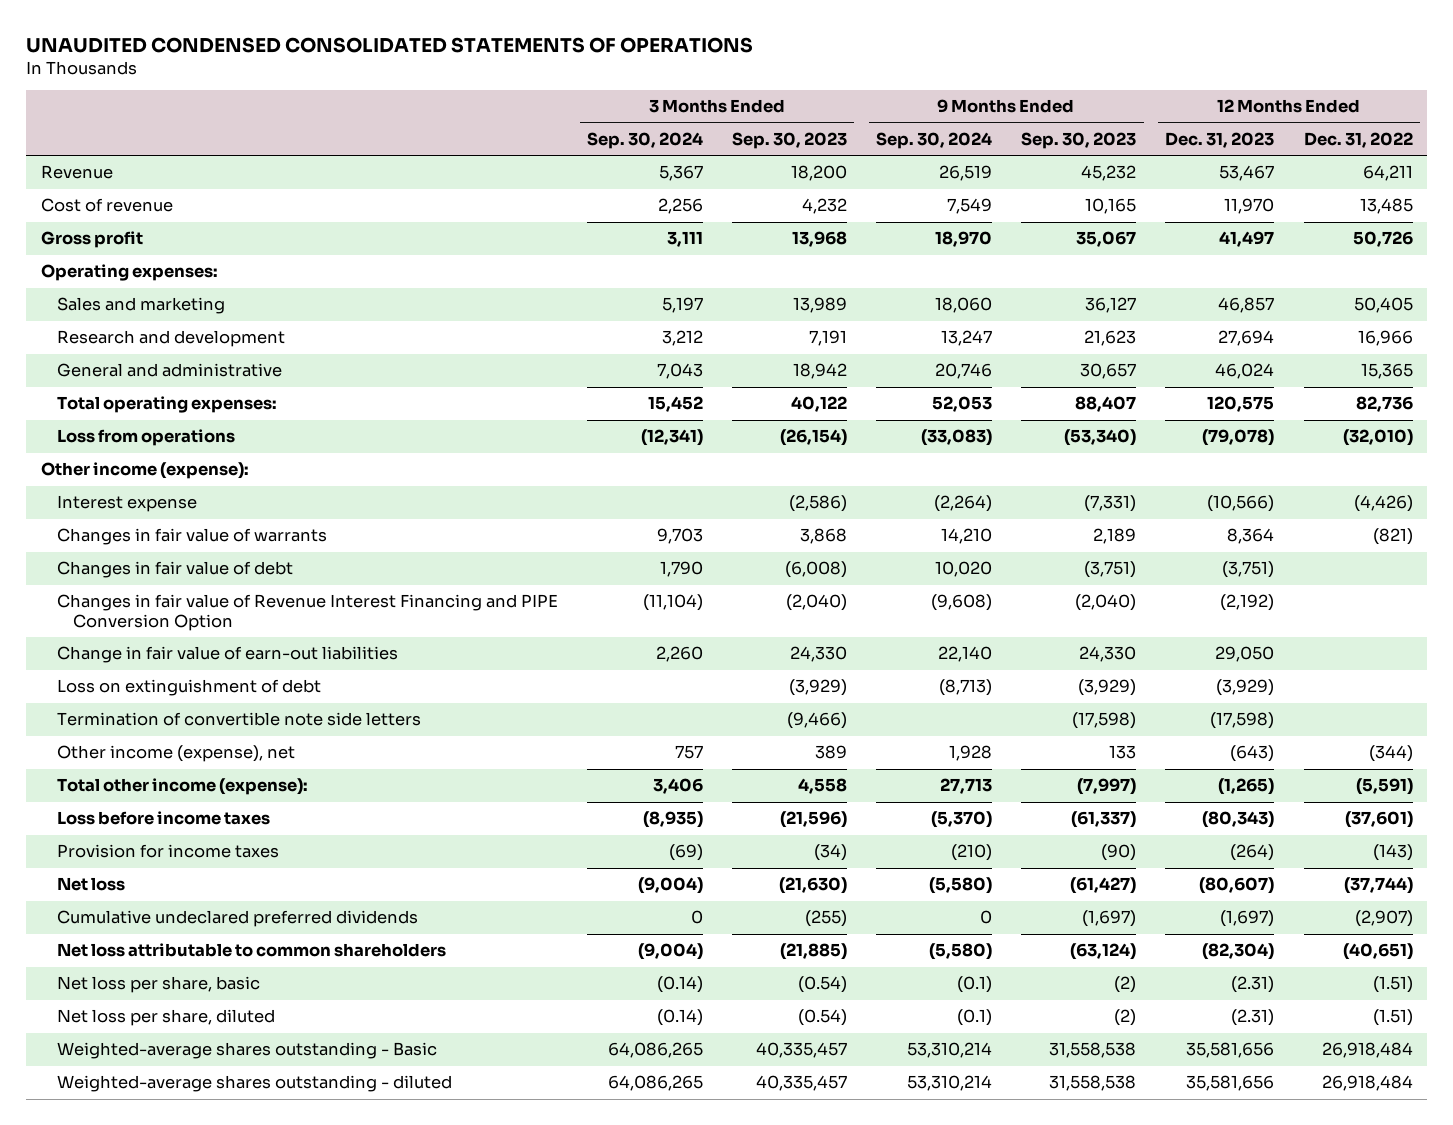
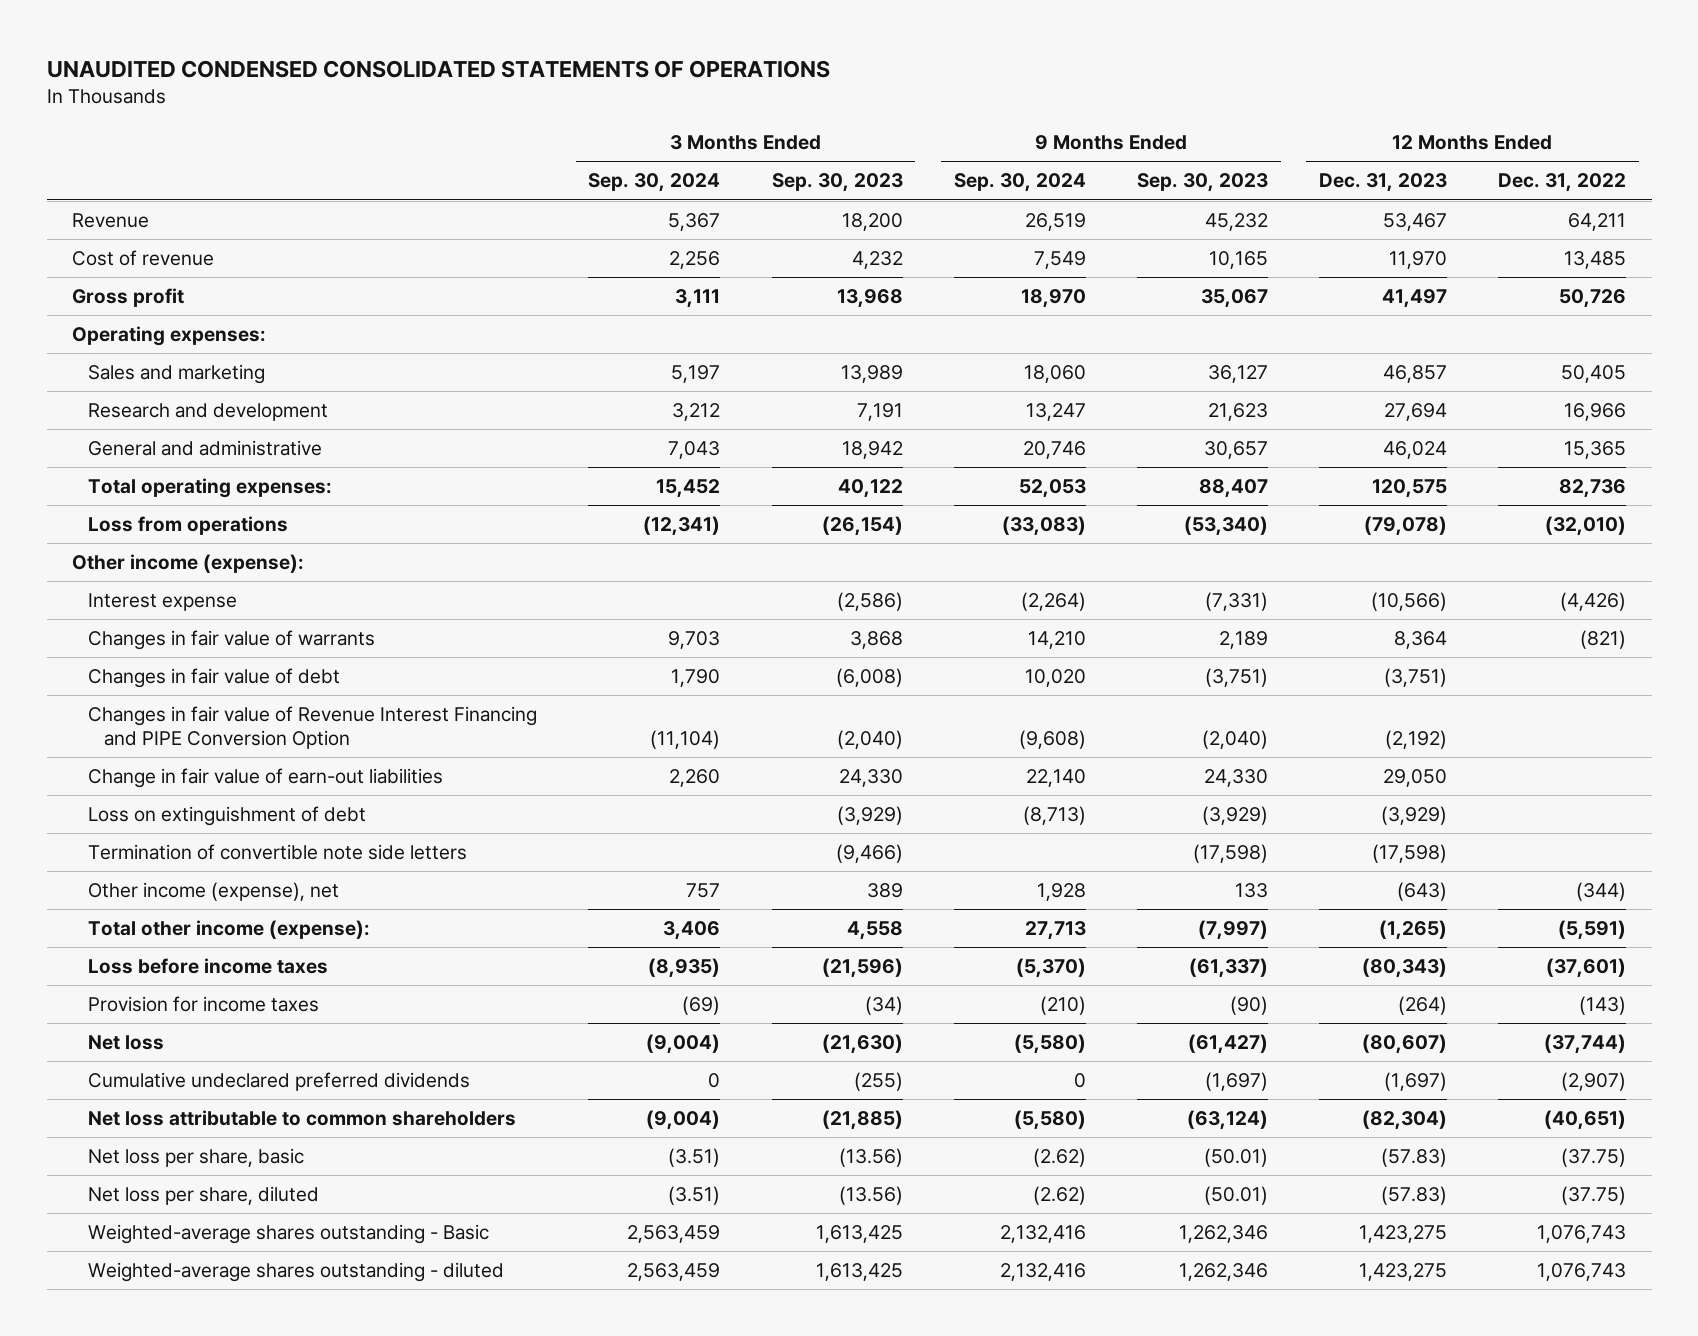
- Net loss per share, basic | (0.14) | (0.54) | (0.1) | (2) | (2.31) | (1.51)
- Net loss per share, diluted | (0.14) | (0.54) | (0.1) | (2) | (2.31) | (1.51)
- Weighted-average shares outstanding - Basic | 64,086,265 | 40,335,457 | 53,310,214 | 31,558,538 | 35,581,656 | 26,918,484
- Weighted-average shares outstanding - diluted | 64,086,265 | 40,335,457 | 53,310,214 | 31,558,538 | 35,581,656 | 26,918,484
+ Net loss per share, basic | (3.51) | (13.56) | (2.62) | (50.01) | (57.83) | (37.75)
+ Net loss per share, diluted | (3.51) | (13.56) | (2.62) | (50.01) | (57.83) | (37.75)
+ Weighted-average shares outstanding - Basic | 2,563,459 | 1,613,425 | 2,132,416 | 1,262,346 | 1,423,275 | 1,076,743
+ Weighted-average shares outstanding - diluted | 2,563,459 | 1,613,425 | 2,132,416 | 1,262,346 | 1,423,275 | 1,076,743

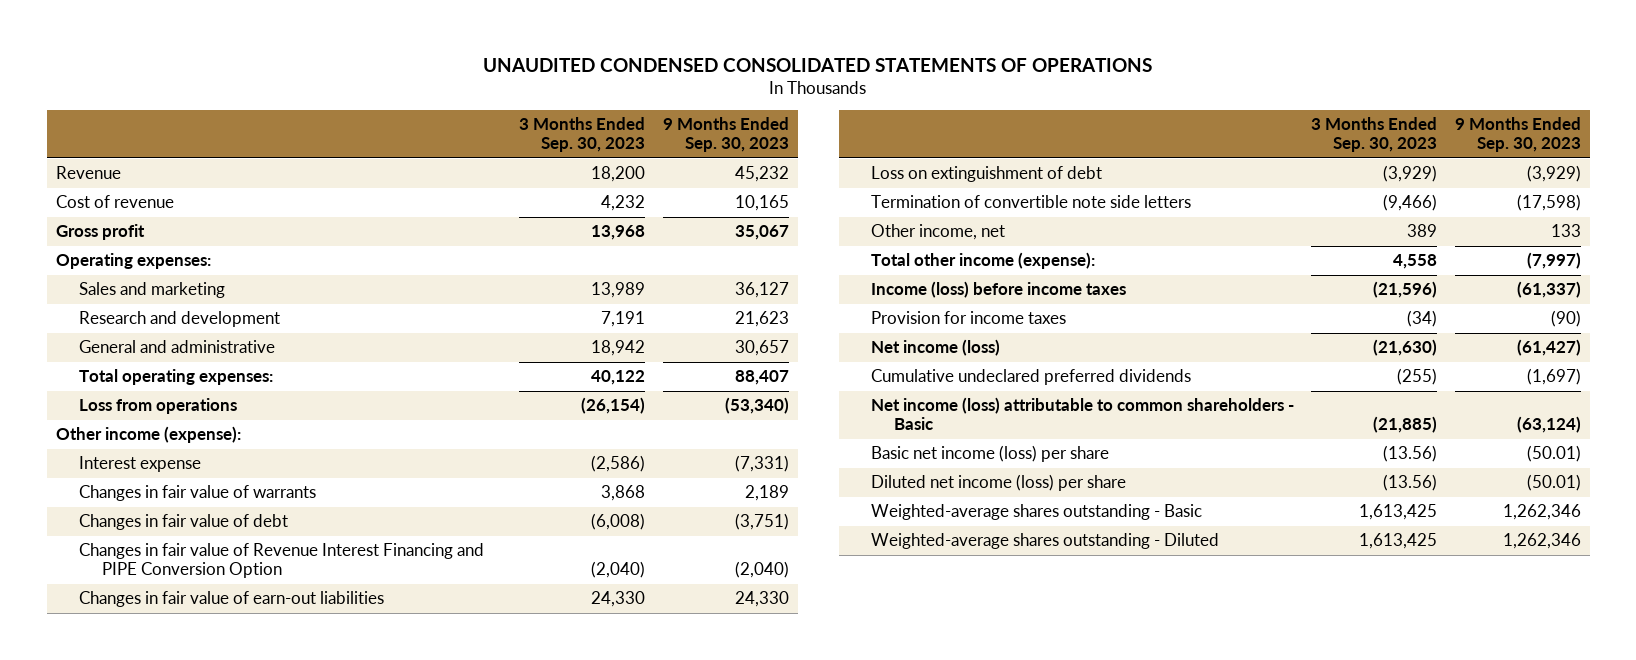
- | 3 Months Ended Sep. 30, 2024 | 3 Months Ended Sep. 30, 2023 | 9 Months Ended Sep. 30, 2024 | 9 Months Ended Sep. 30, 2023 | 12 Months Ended Dec. 31, 2023 | 12 Months Ended Dec. 31, 2022
+ | 3 Months Ended Sep. 30, 2023 | 9 Months Ended Sep. 30, 2023
- Change in fair value of earn-out liabilities | 2,260 | 24,330 | 22,140 | 24,330 | 29,050 |
+ Changes in fair value of earn-out liabilities | 24,330 | 24,330
- Other income (expense), net | 757 | 389 | 1,928 | 133 | (643) | (344)
+ Other income, net | 389 | 133
- Loss before income taxes | (8,935) | (21,596) | (5,370) | (61,337) | (80,343) | (37,601)
+ Income (loss) before income taxes | (21,596) | (61,337)
- Net loss | (9,004) | (21,630) | (5,580) | (61,427) | (80,607) | (37,744)
+ Net income (loss) | (21,630) | (61,427)
- Net loss attributable to common shareholders | (9,004) | (21,885) | (5,580) | (63,124) | (82,304) | (40,651)
- Net loss per share, basic | (3.51) | (13.56) | (2.62) | (50.01) | (57.83) | (37.75)
- Net loss per share, diluted | (3.51) | (13.56) | (2.62) | (50.01) | (57.83) | (37.75)
+ Net income (loss) attributable to common shareholders - Basic | (21,885) | (63,124)
+ Basic net income (loss) per share | (13.56) | (50.01)
+ Diluted net income (loss) per share | (13.56) | (50.01)
- Weighted-average shares outstanding - diluted | 2,563,459 | 1,613,425 | 2,132,416 | 1,262,346 | 1,423,275 | 1,076,743
+ Weighted-average shares outstanding - Diluted | 1,613,425 | 1,262,346

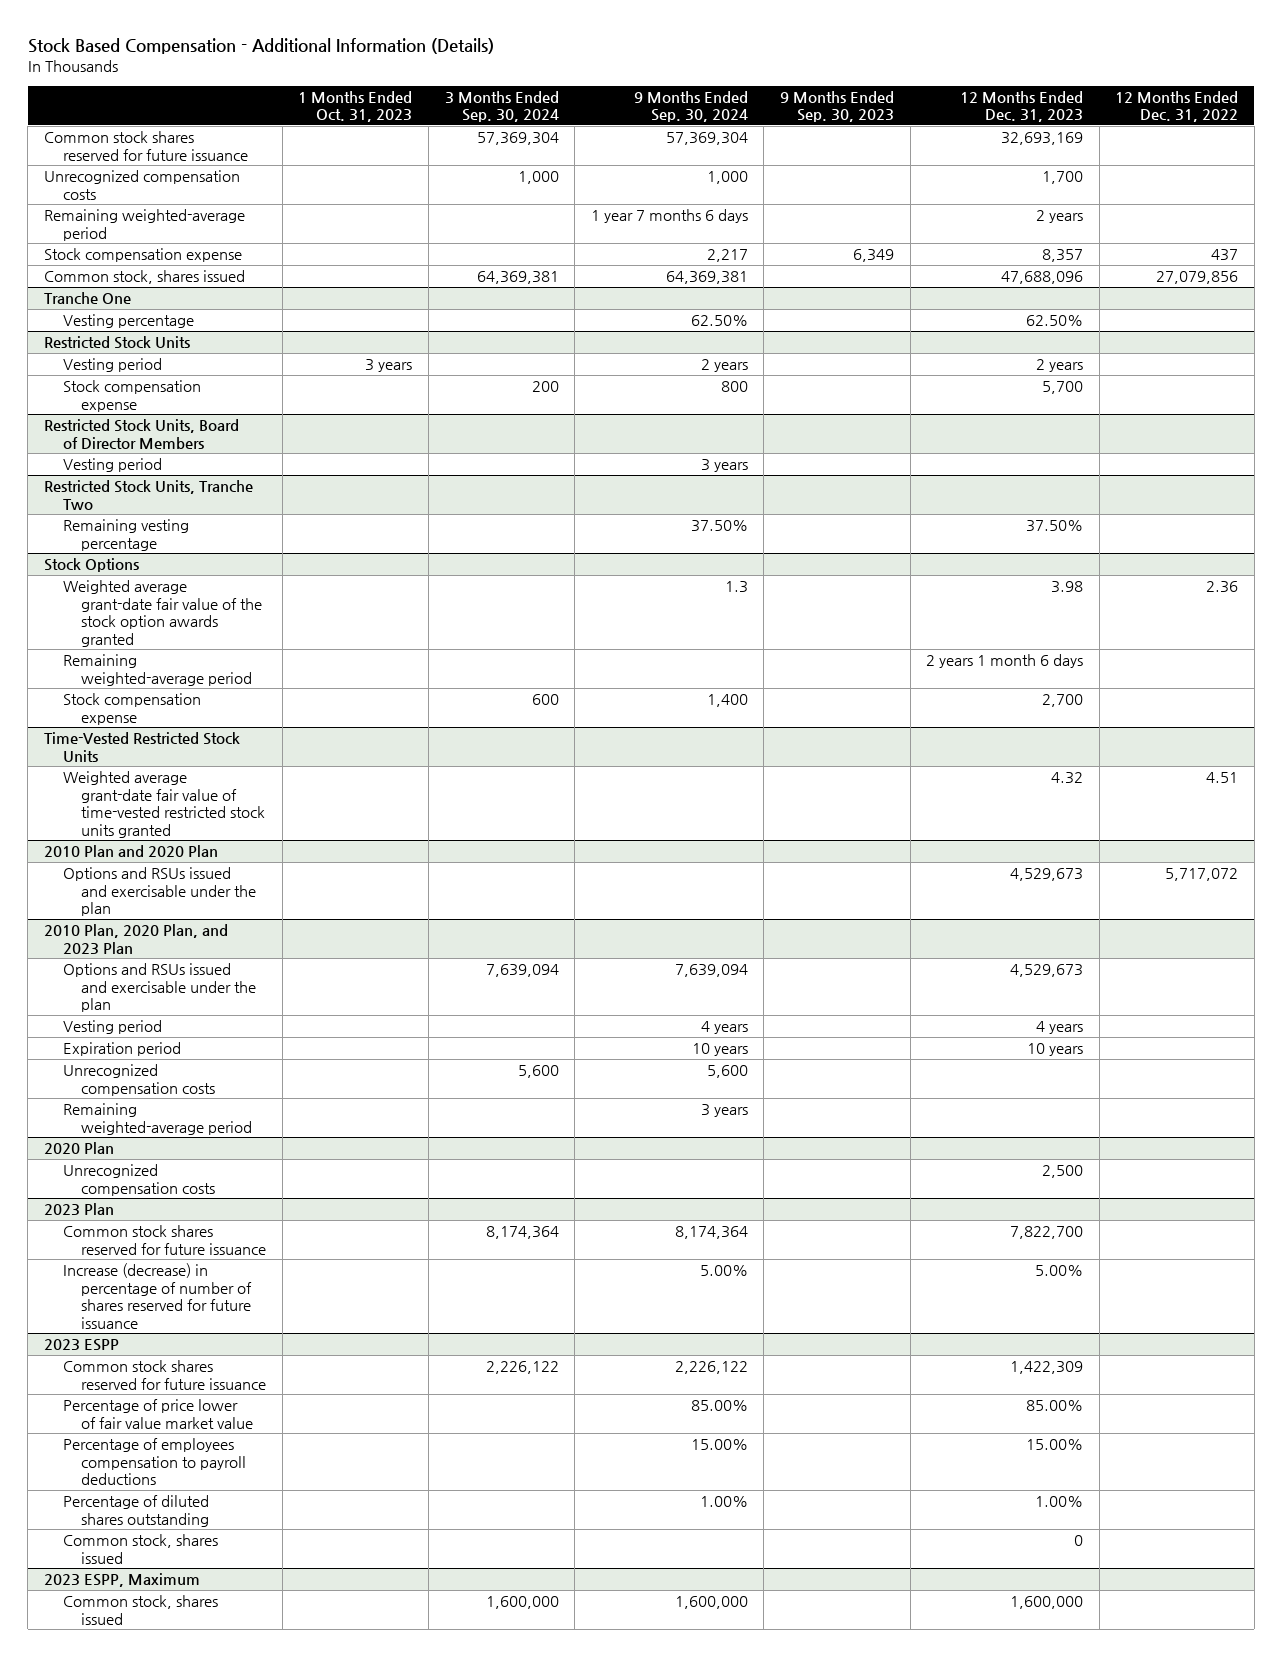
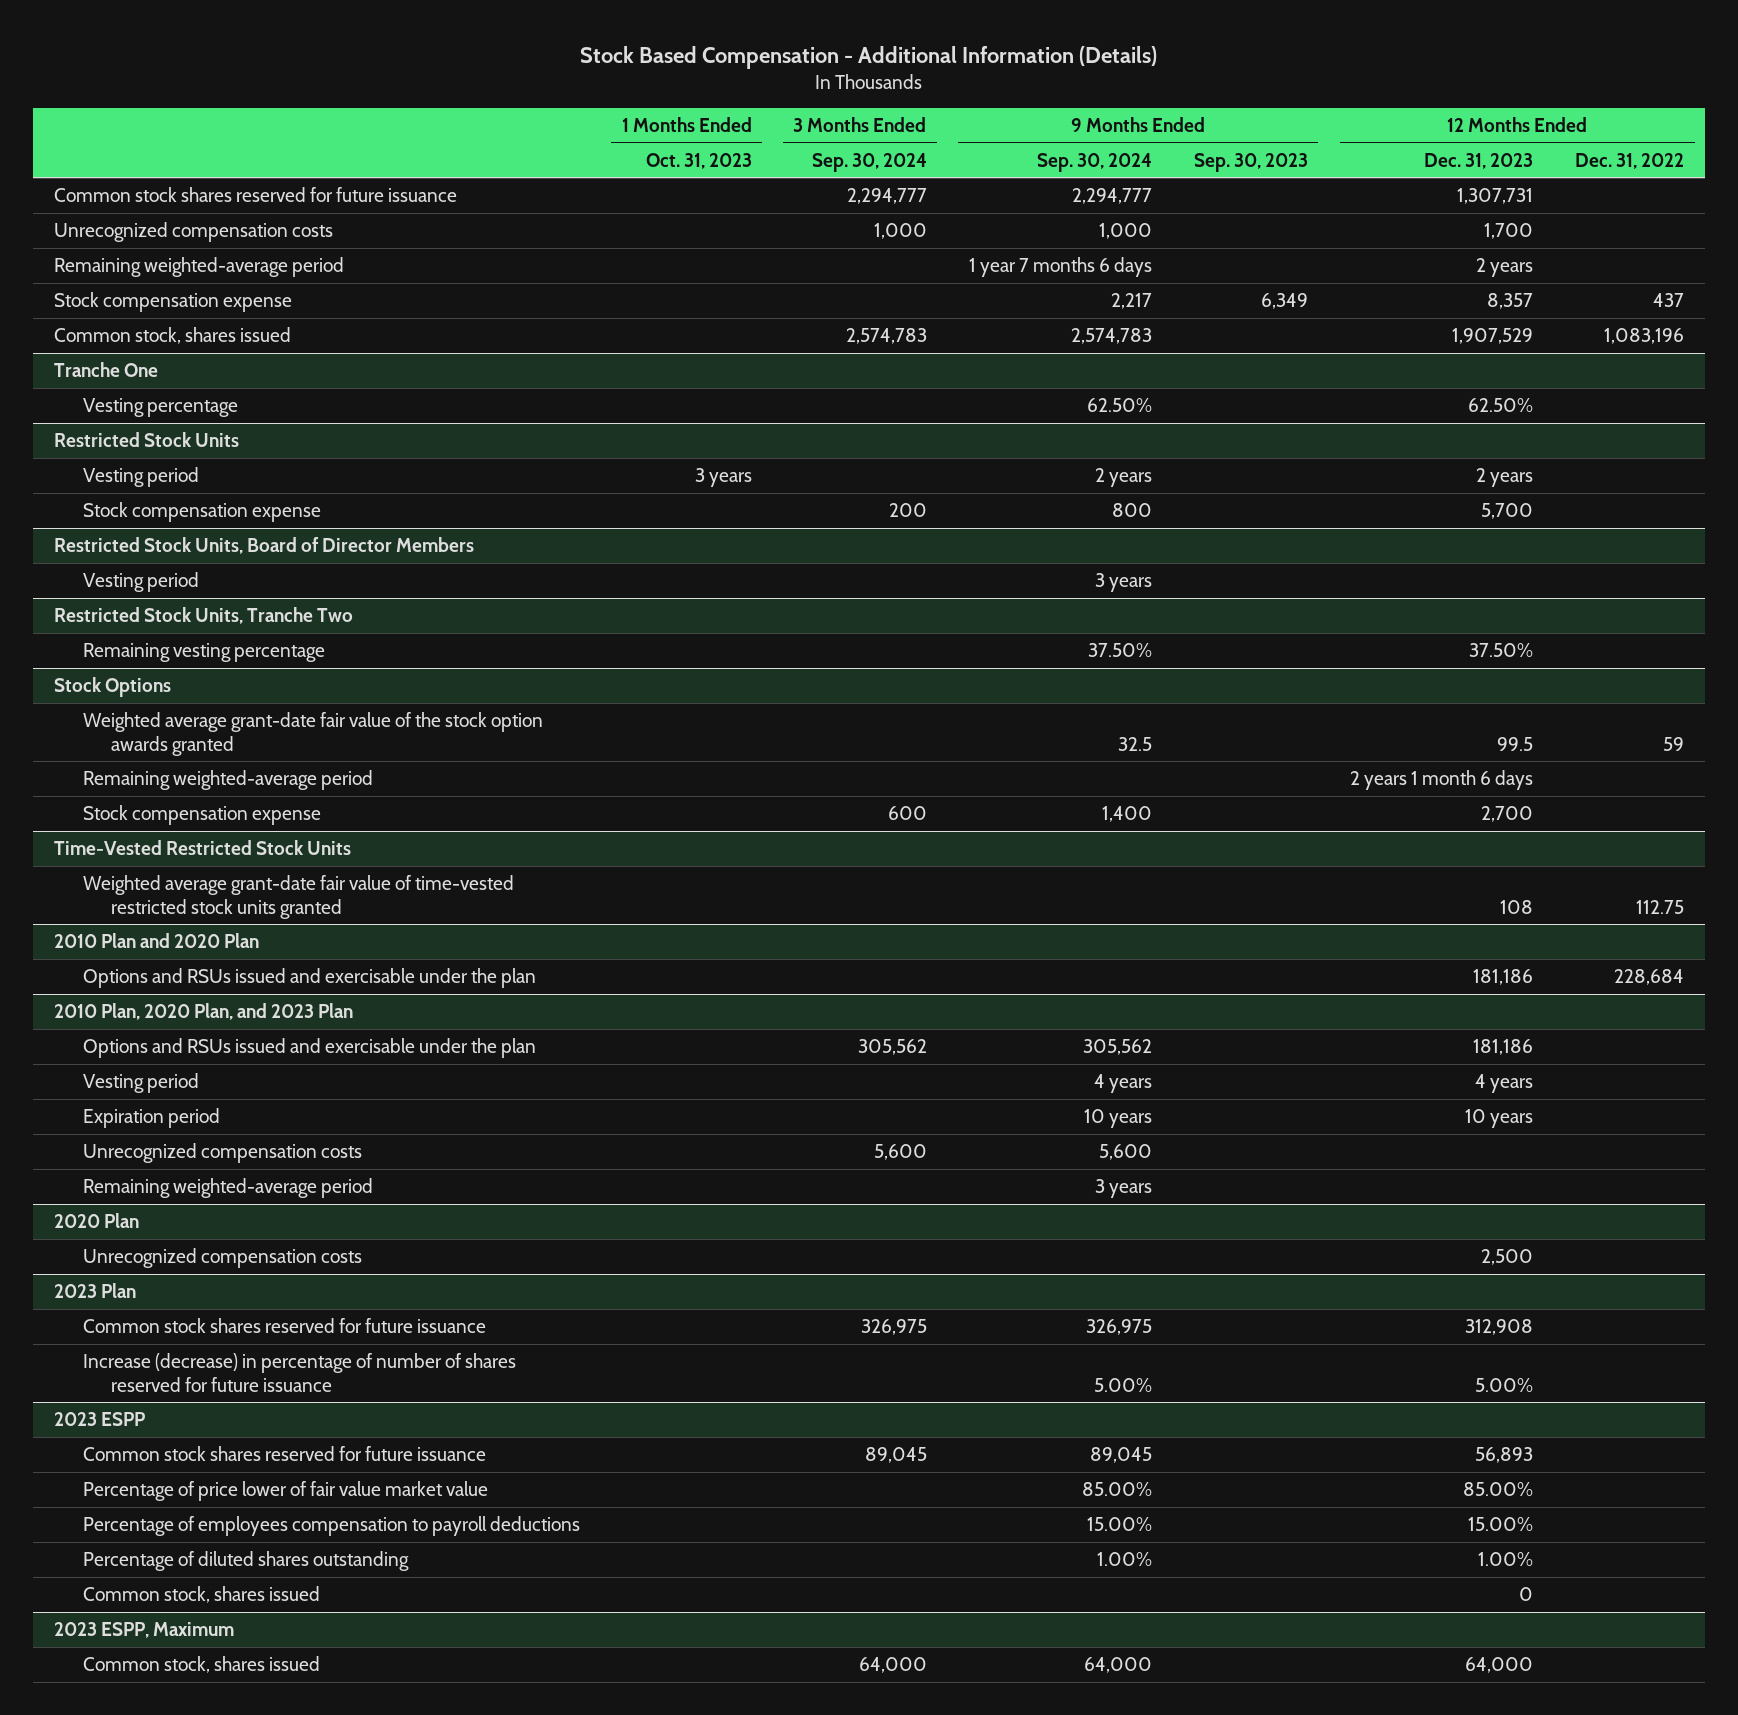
- Common stock shares reserved for future issuance | | 57,369,304 | 57,369,304 | | 32,693,169 |
+ Common stock shares reserved for future issuance | | 2,294,777 | 2,294,777 | | 1,307,731 |
- Common stock, shares issued | | 64,369,381 | 64,369,381 | | 47,688,096 | 27,079,856
+ Common stock, shares issued | | 2,574,783 | 2,574,783 | | 1,907,529 | 1,083,196
@ Stock Options
- Weighted average grant-date fair value of the stock option awards granted | | | 1.3 | | 3.98 | 2.36
+ Weighted average grant-date fair value of the stock option awards granted | | | 32.5 | | 99.5 | 59
@ Time-Vested Restricted Stock Units
- Weighted average grant-date fair value of time-vested restricted stock units granted | | | | | 4.32 | 4.51
+ Weighted average grant-date fair value of time-vested restricted stock units granted | | | | | 108 | 112.75
@ 2010 Plan and 2020 Plan
- Options and RSUs issued and exercisable under the plan | | | | | 4,529,673 | 5,717,072
+ Options and RSUs issued and exercisable under the plan | | | | | 181,186 | 228,684
@ 2010 Plan, 2020 Plan, and 2023 Plan
- Options and RSUs issued and exercisable under the plan | | 7,639,094 | 7,639,094 | | 4,529,673 |
+ Options and RSUs issued and exercisable under the plan | | 305,562 | 305,562 | | 181,186 |
@ 2023 Plan
- Common stock shares reserved for future issuance | | 8,174,364 | 8,174,364 | | 7,822,700 |
+ Common stock shares reserved for future issuance | | 326,975 | 326,975 | | 312,908 |
@ 2023 ESPP
- Common stock shares reserved for future issuance | | 2,226,122 | 2,226,122 | | 1,422,309 |
+ Common stock shares reserved for future issuance | | 89,045 | 89,045 | | 56,893 |
@ 2023 ESPP, Maximum
- Common stock, shares issued | | 1,600,000 | 1,600,000 | | 1,600,000 |
+ Common stock, shares issued | | 64,000 | 64,000 | | 64,000 |

